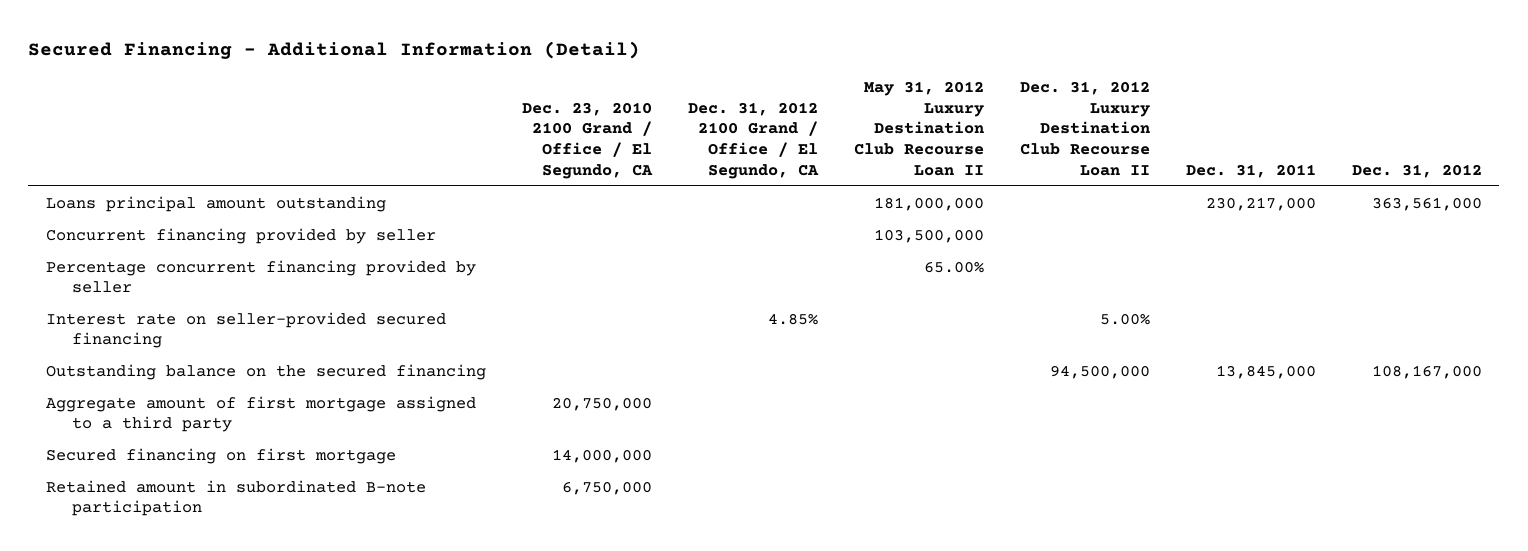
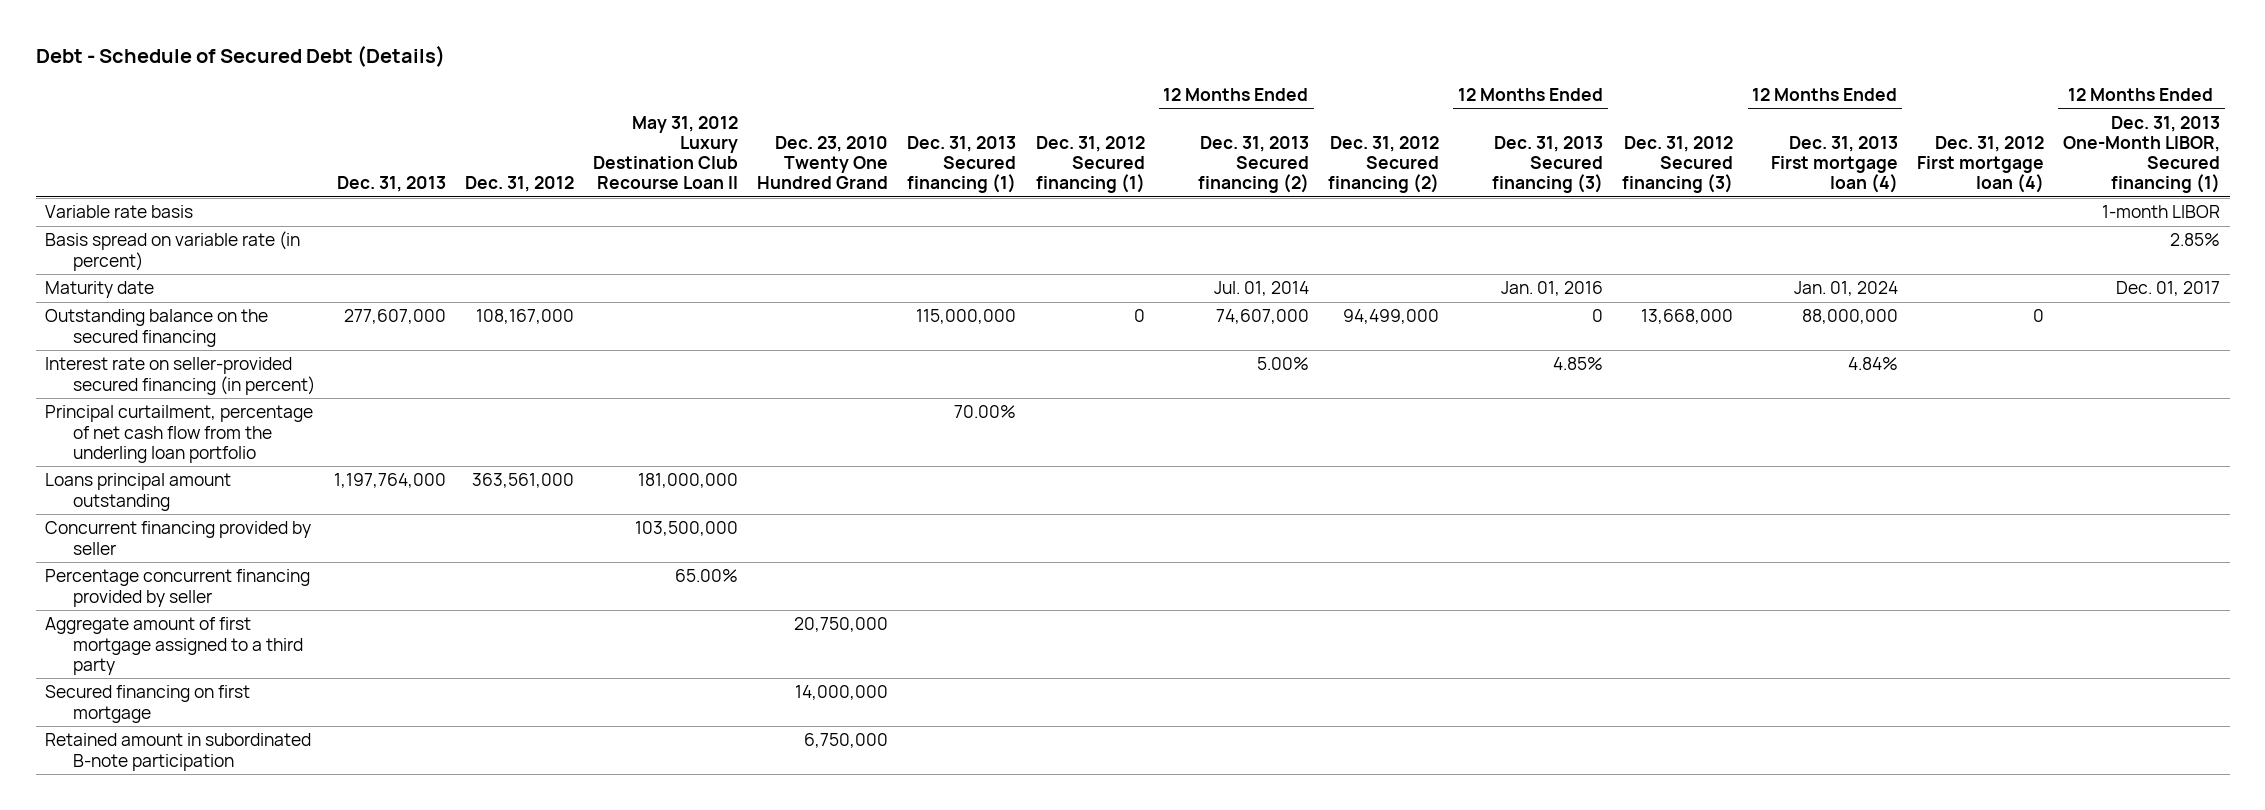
- Secured Financing - Additional Information (Detail)
+ Debt - Schedule of Secured Debt (Details)
- | Dec. 23, 2010 2100 Grand / Office / El Segundo, CA | Dec. 31, 2012 2100 Grand / Office / El Segundo, CA | May 31, 2012 Luxury Destination Club Recourse Loan II | Dec. 31, 2012 Luxury Destination Club Recourse Loan II | Dec. 31, 2011 | Dec. 31, 2012
+ | Dec. 31, 2013 | Dec. 31, 2012 | May 31, 2012 Luxury Destination Club Recourse Loan II | Dec. 23, 2010 Twenty One Hundred Grand | Dec. 31, 2013 Secured financing (1) | Dec. 31, 2012 Secured financing (1) | 12 Months Ended Dec. 31, 2013 Secured financing (2) | Dec. 31, 2012 Secured financing (2) | 12 Months Ended Dec. 31, 2013 Secured financing (3) | Dec. 31, 2012 Secured financing (3) | 12 Months Ended Dec. 31, 2013 First mortgage loan (4) | Dec. 31, 2012 First mortgage loan (4) | 12 Months Ended Dec. 31, 2013 One-Month LIBOR, Secured financing (1)
+ Variable rate basis | | | | | | | | | | | | | 1-month LIBOR
+ Basis spread on variable rate (in percent) | | | | | | | | | | | | | 2.85%
+ Maturity date | | | | | | | Jul. 01, 2014 | | Jan. 01, 2016 | | Jan. 01, 2024 | | Dec. 01, 2017
moved up: Outstanding balance on the secured financing | 277,607,000 | 108,167,000 | | | 115,000,000 | 0 | 74,607,000 | 94,499,000 | 0 | 13,668,000 | 88,000,000 | 0 |
+ Interest rate on seller-provided secured financing (in percent) | | | | | | | 5.00% | | 4.85% | | 4.84% | |
+ Principal curtailment, percentage of net cash flow from the underling loan portfolio | | | | | 70.00% | | | | | | | |
- Interest rate on seller-provided secured financing | | 4.85% | | 5.00% | |

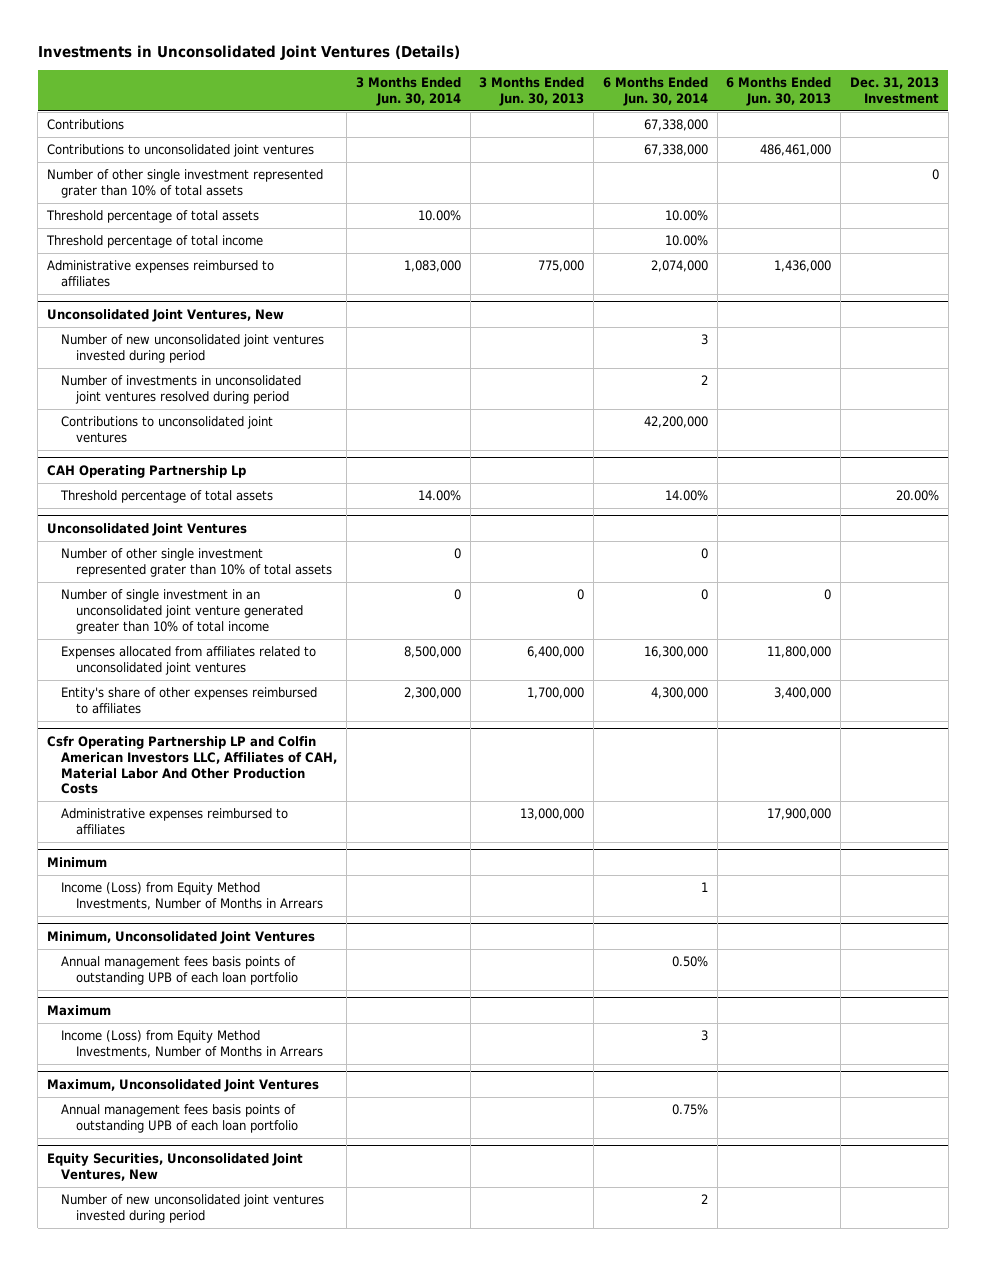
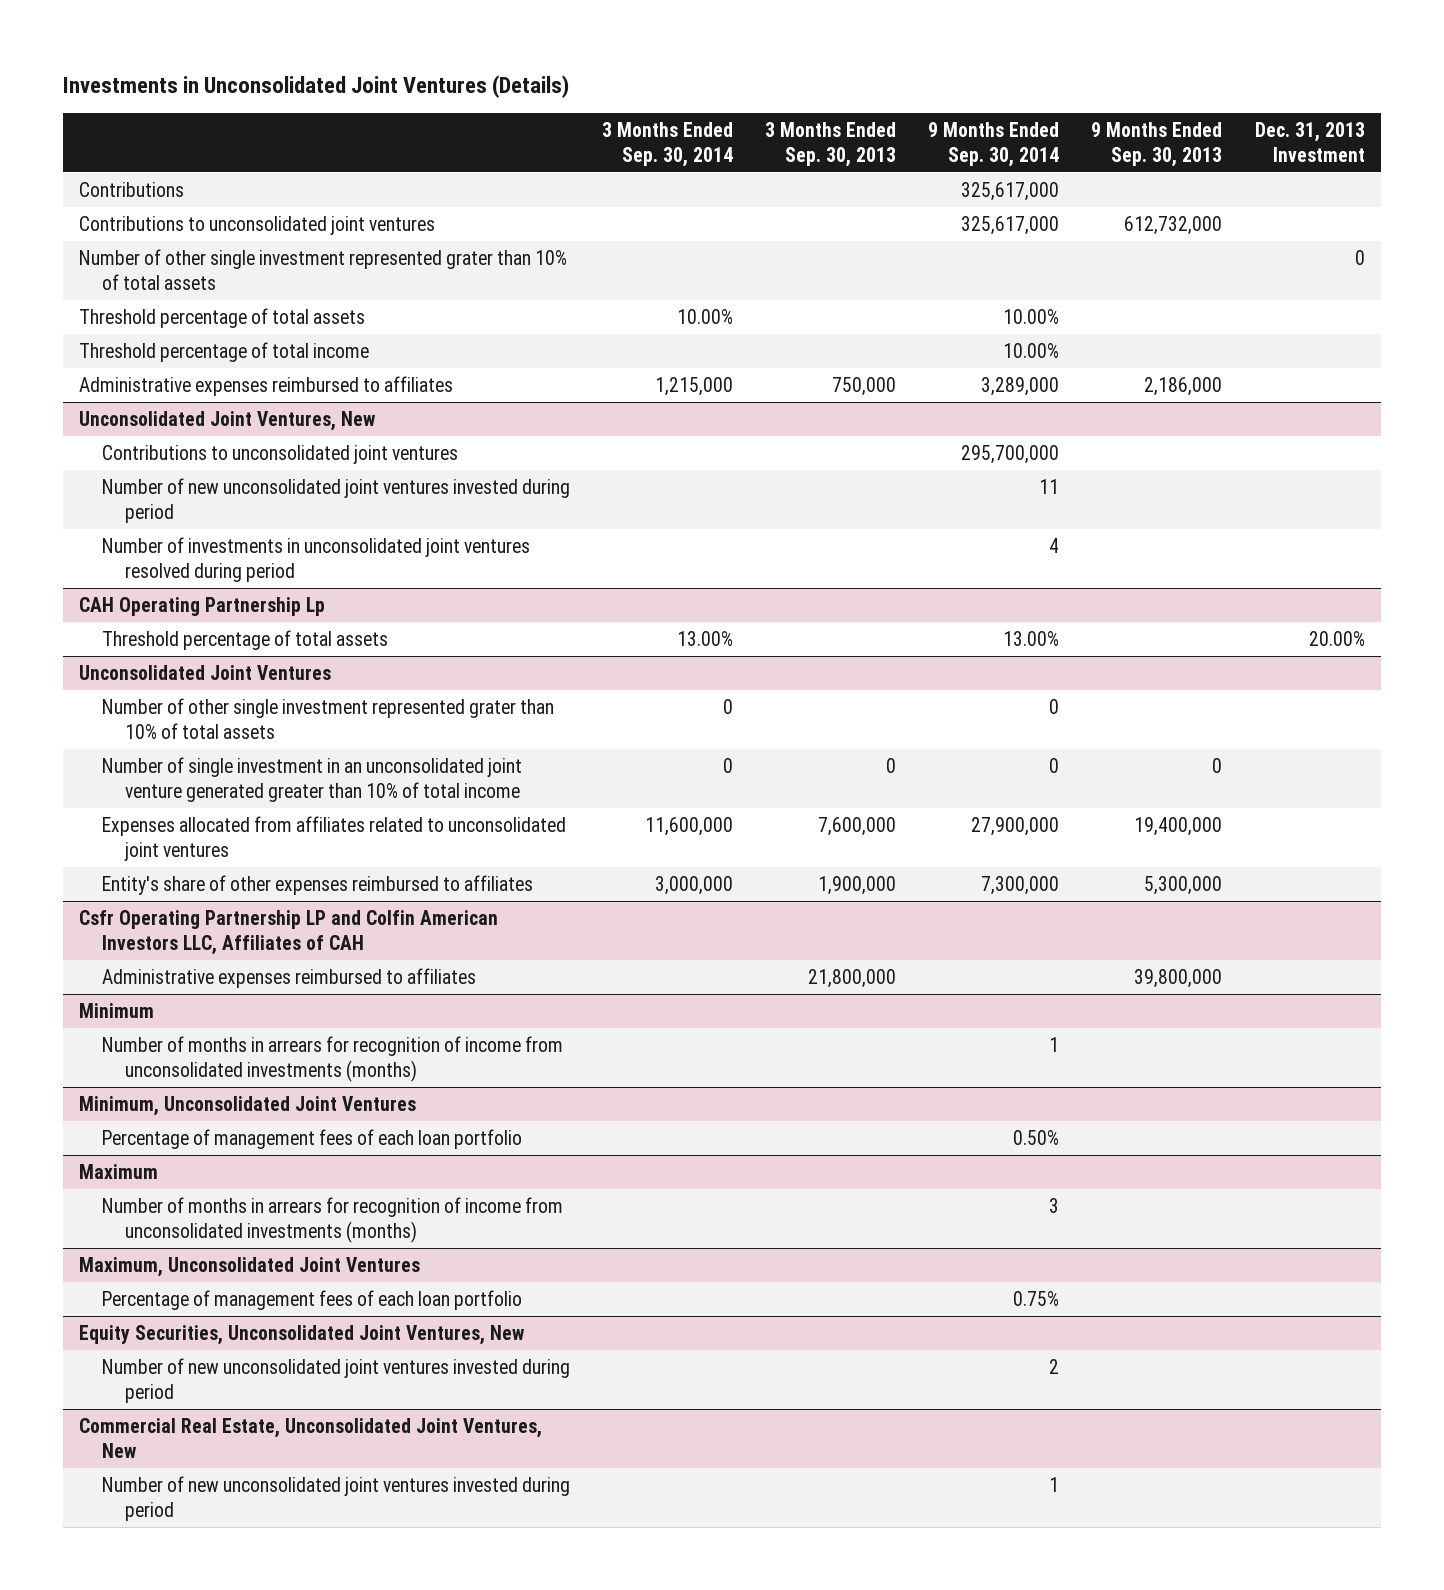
- | 3 Months Ended Jun. 30, 2014 | 3 Months Ended Jun. 30, 2013 | 6 Months Ended Jun. 30, 2014 | 6 Months Ended Jun. 30, 2013 | Dec. 31, 2013 Investment
+ | 3 Months Ended Sep. 30, 2014 | 3 Months Ended Sep. 30, 2013 | 9 Months Ended Sep. 30, 2014 | 9 Months Ended Sep. 30, 2013 | Dec. 31, 2013 Investment
@ Unconsolidated Joint Ventures, New
moved up: Contributions to unconsolidated joint ventures | | | 295,700,000 | |
- Csfr Operating Partnership LP and Colfin American Investors LLC, Affiliates of CAH, Material Labor And Other Production Costs
+ Csfr Operating Partnership LP and Colfin American Investors LLC, Affiliates of CAH
@ Minimum
- Income (Loss) from Equity Method Investments, Number of Months in Arrears | | | 1 | |
+ Number of months in arrears for recognition of income from unconsolidated investments (months) | | | 1 | |
@ Minimum, Unconsolidated Joint Ventures
- Annual management fees basis points of outstanding UPB of each loan portfolio | | | 0.50% | |
+ Percentage of management fees of each loan portfolio | | | 0.50% | |
@ Maximum
- Income (Loss) from Equity Method Investments, Number of Months in Arrears | | | 3 | |
+ Number of months in arrears for recognition of income from unconsolidated investments (months) | | | 3 | |
@ Maximum, Unconsolidated Joint Ventures
- Annual management fees basis points of outstanding UPB of each loan portfolio | | | 0.75% | |
+ Percentage of management fees of each loan portfolio | | | 0.75% | |
+ Commercial Real Estate, Unconsolidated Joint Ventures, New
+ Number of new unconsolidated joint ventures invested during period | | | 1 | |

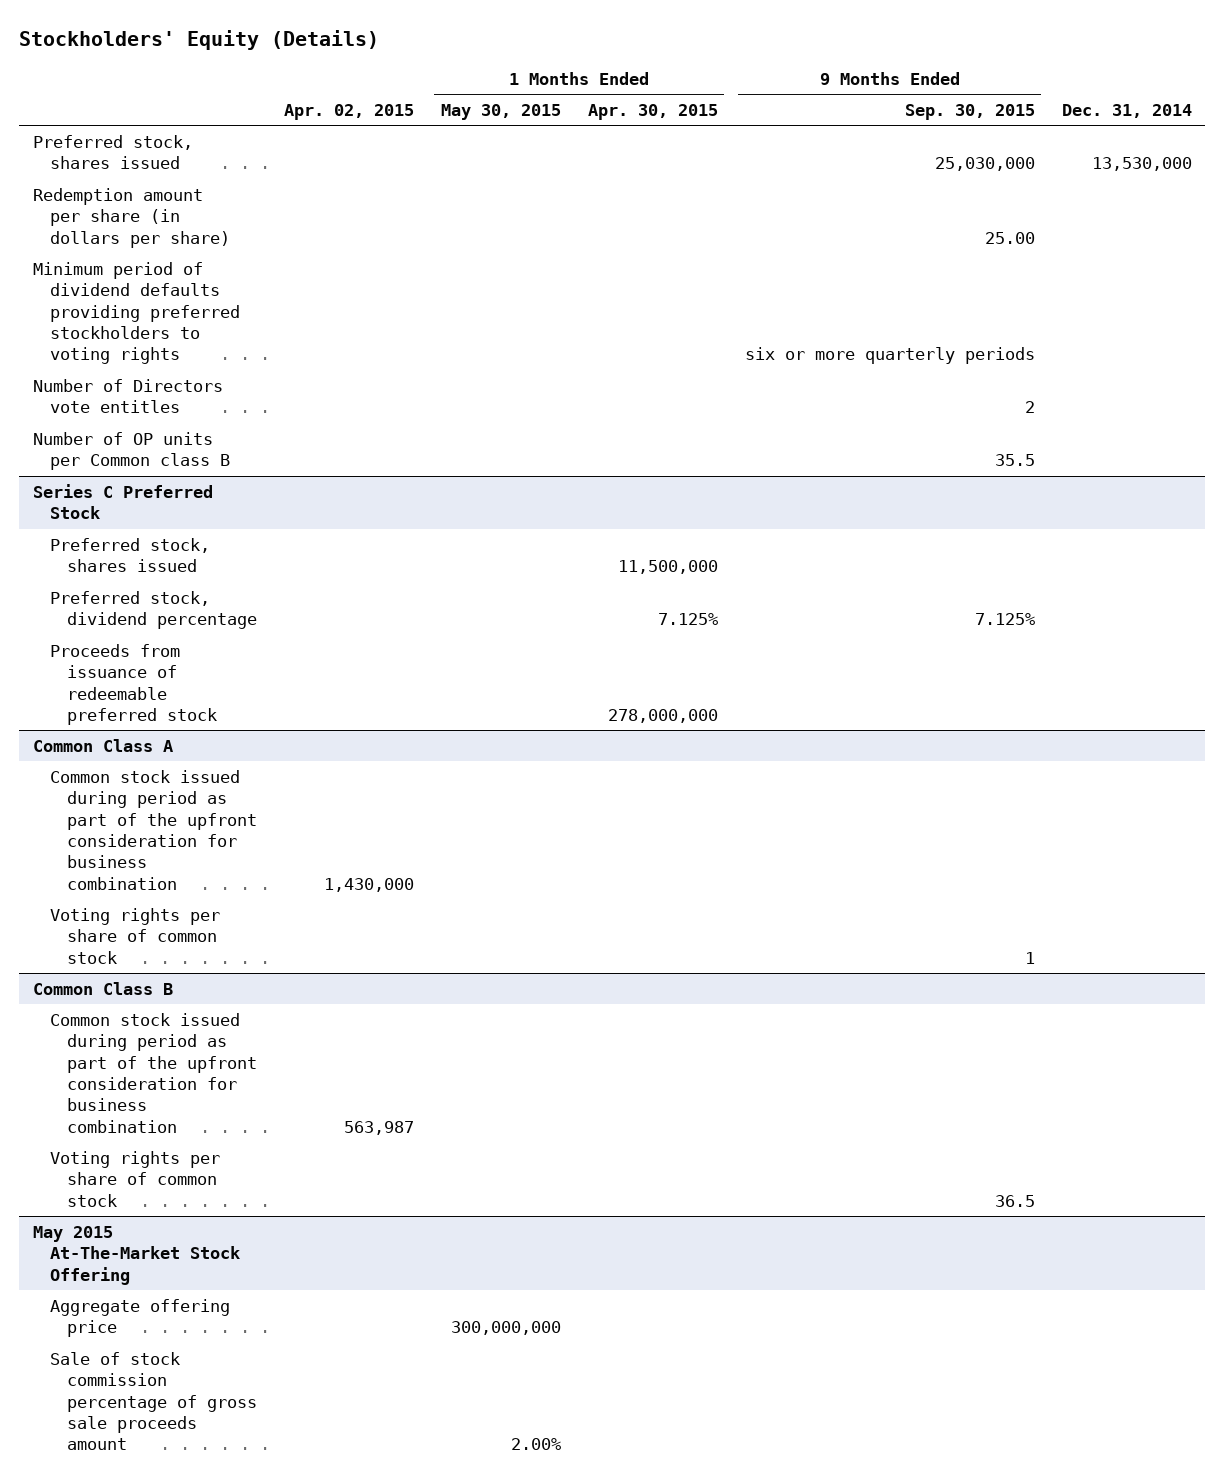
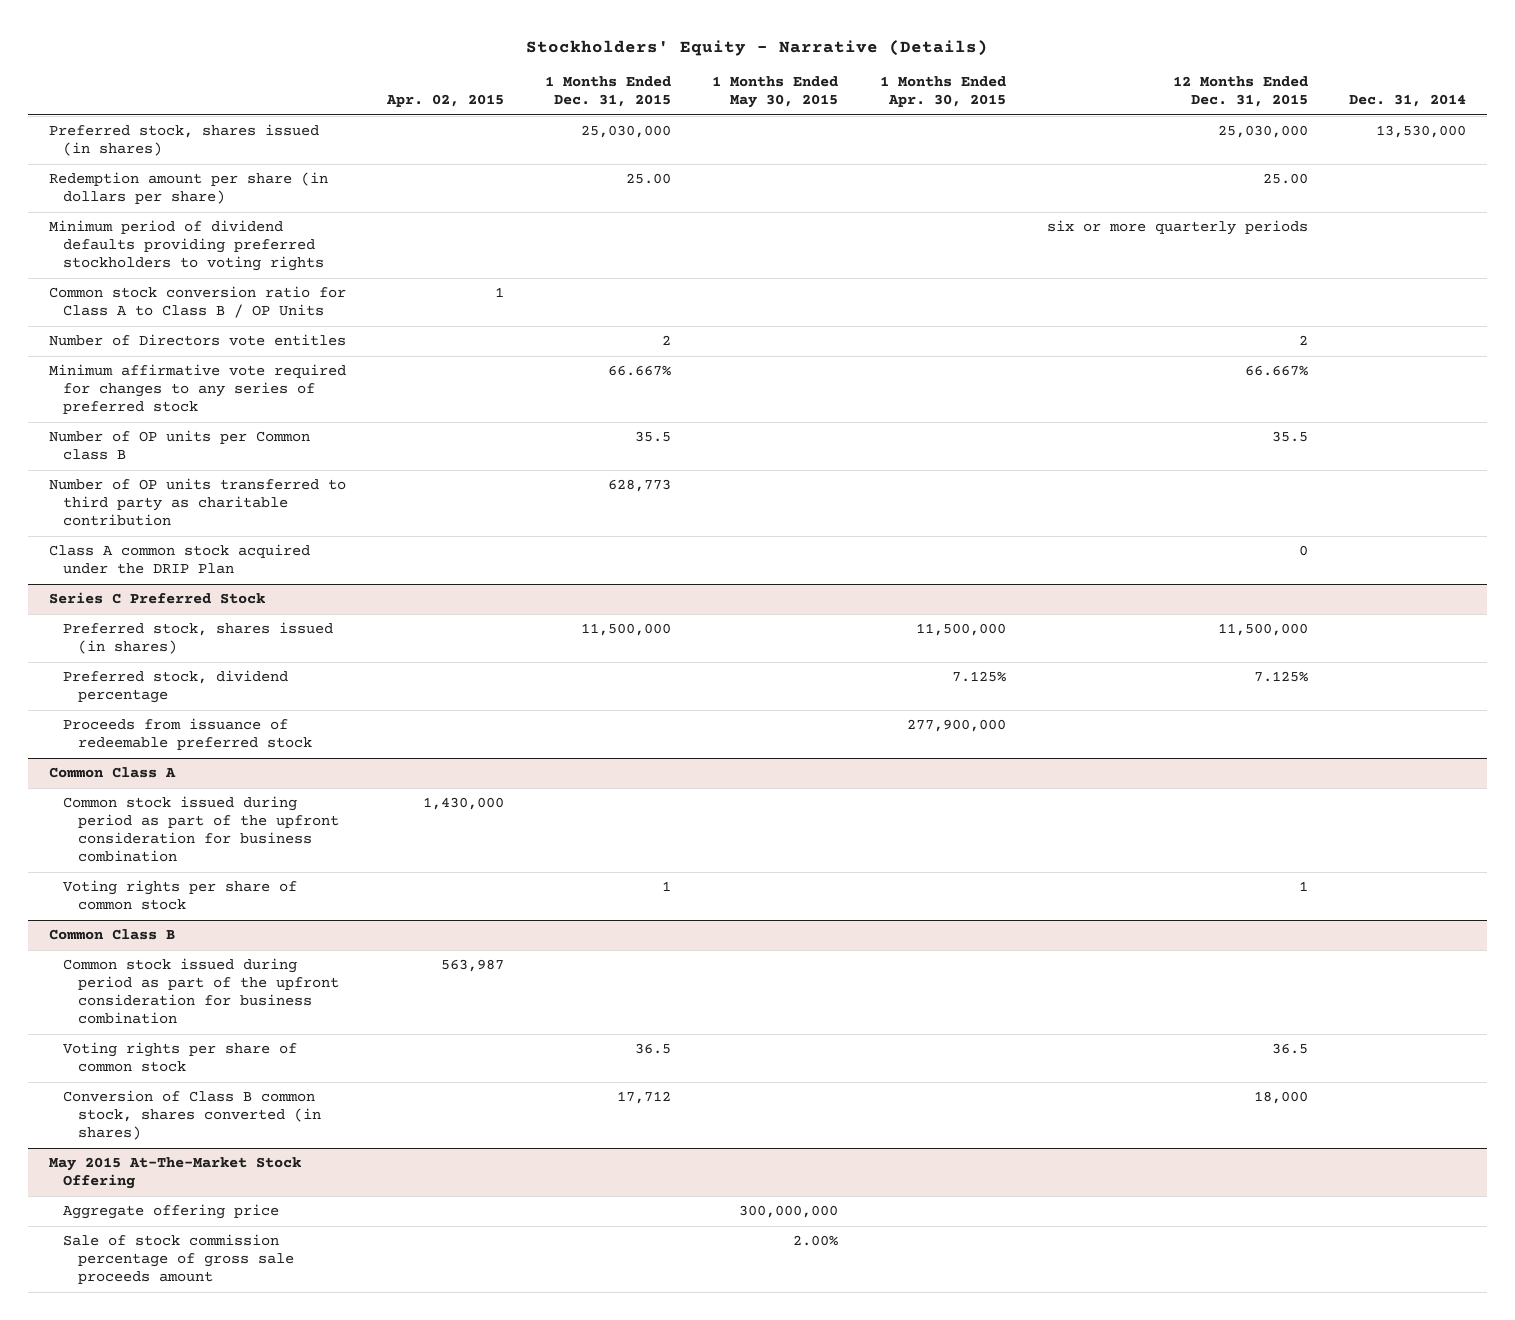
- Stockholders' Equity (Details)
+ Stockholders' Equity - Narrative (Details)
- | Apr. 02, 2015 | 1 Months Ended May 30, 2015 | 1 Months Ended Apr. 30, 2015 | 9 Months Ended Sep. 30, 2015 | Dec. 31, 2014
+ | Apr. 02, 2015 | 1 Months Ended Dec. 31, 2015 | 1 Months Ended May 30, 2015 | 1 Months Ended Apr. 30, 2015 | 12 Months Ended Dec. 31, 2015 | Dec. 31, 2014
- Preferred stock, shares issued | | | | 25,030,000 | 13,530,000
+ Preferred stock, shares issued (in shares) | | 25,030,000 | | | 25,030,000 | 13,530,000
+ Common stock conversion ratio for Class A to Class B / OP Units | 1 | | | | |
+ Minimum affirmative vote required for changes to any series of preferred stock | | 66.667% | | | 66.667% |
+ Number of OP units transferred to third party as charitable contribution | | 628,773 | | | |
+ Class A common stock acquired under the DRIP Plan | | | | | 0 |
@ Series C Preferred Stock
- Preferred stock, shares issued | | | 11,500,000 | |
+ Preferred stock, shares issued (in shares) | | 11,500,000 | | 11,500,000 | 11,500,000 |
- Proceeds from issuance of redeemable preferred stock | | | 278,000,000 | |
+ Proceeds from issuance of redeemable preferred stock | | | | 277,900,000 | |
@ Common Class B
+ Conversion of Class B common stock, shares converted (in shares) | | 17,712 | | | 18,000 |

